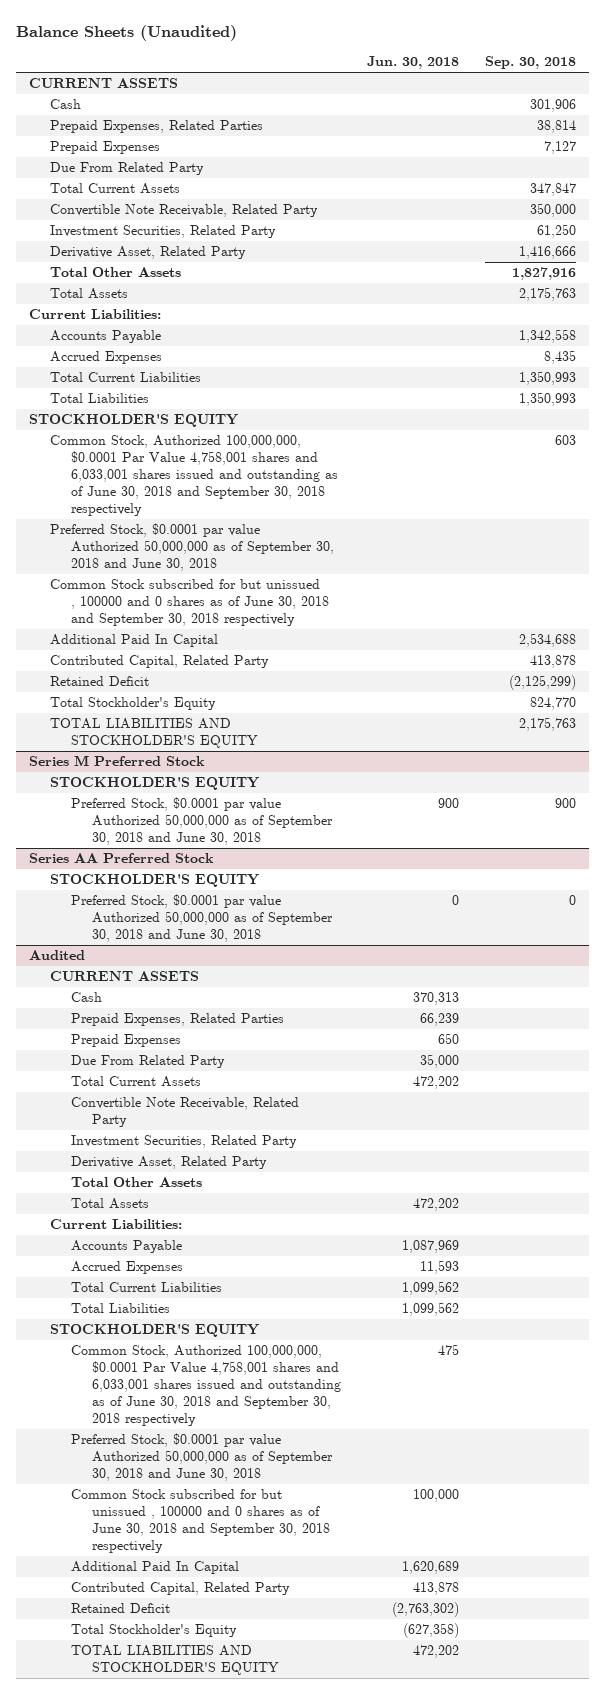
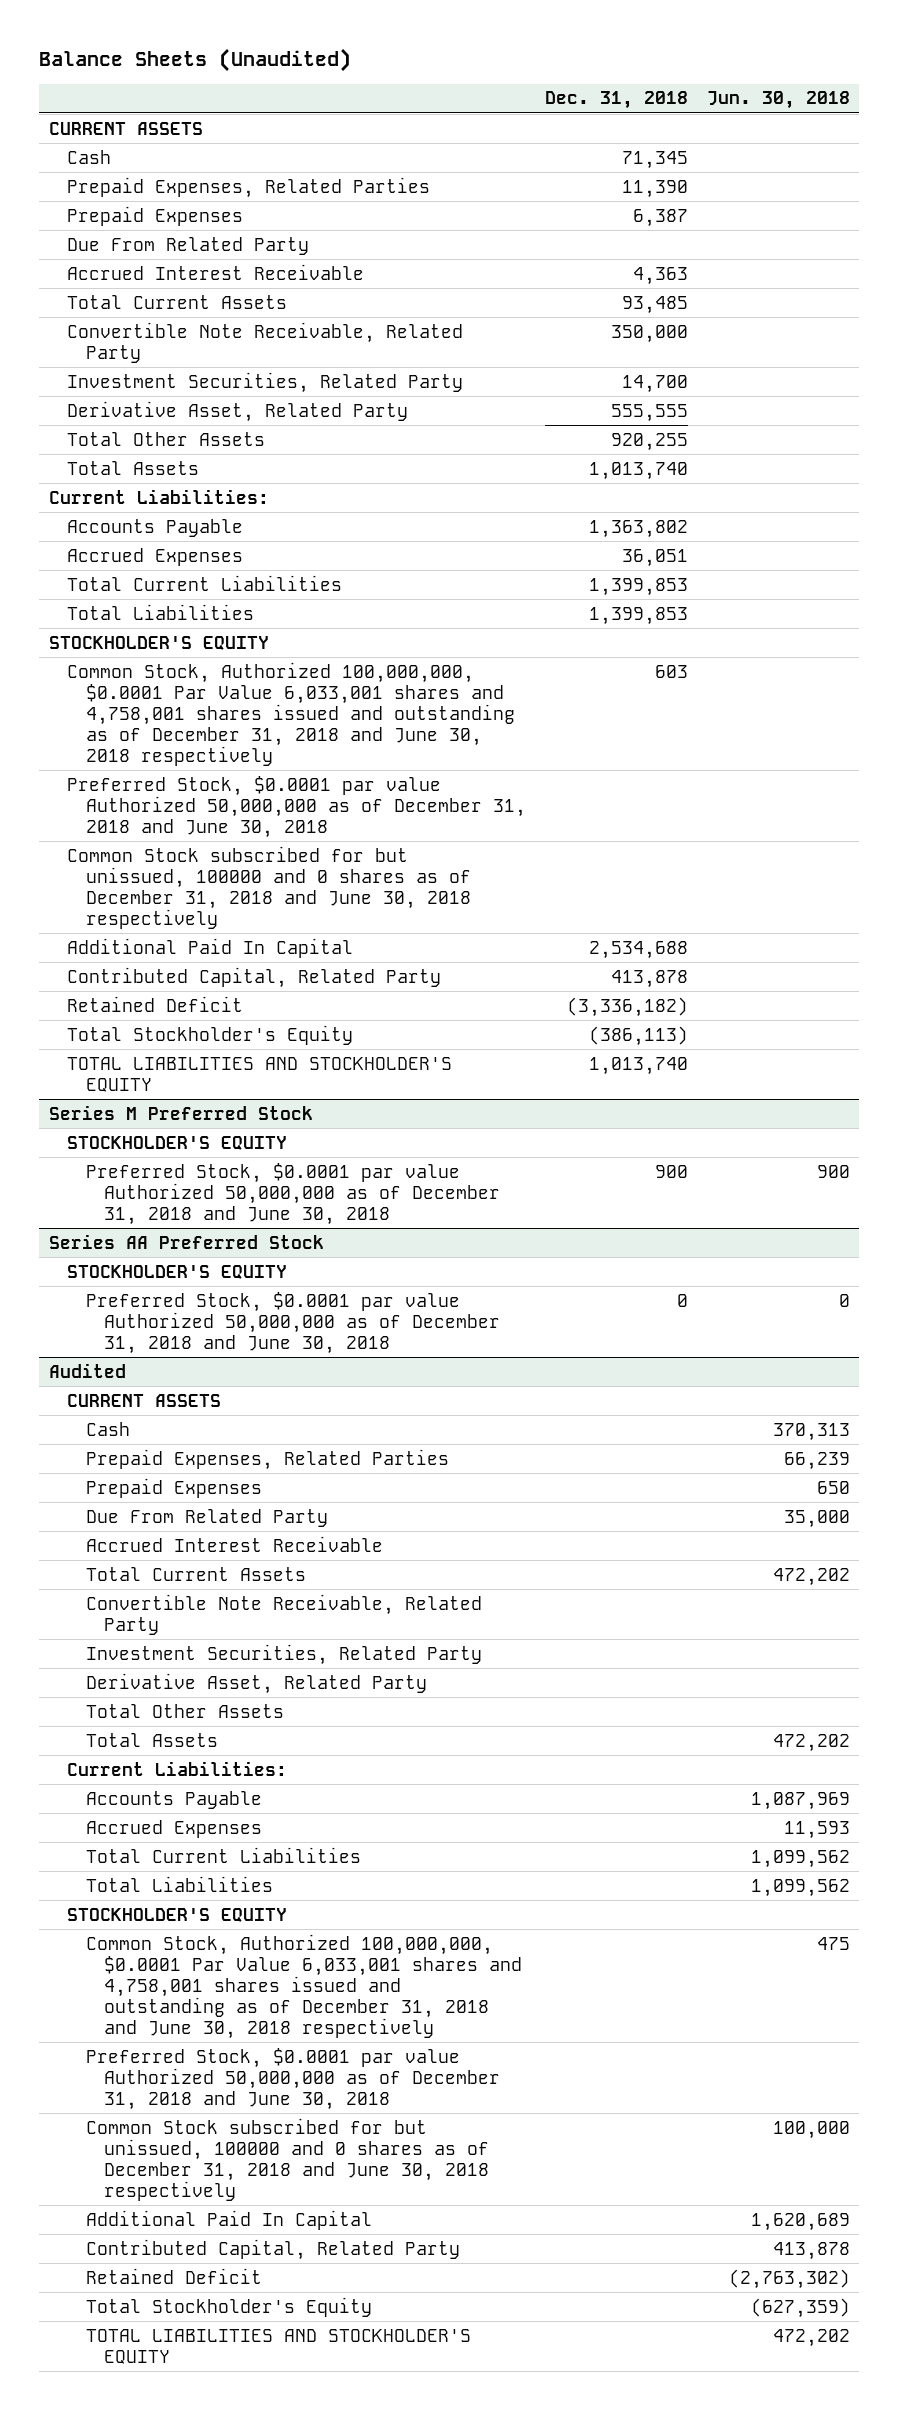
- | Jun. 30, 2018 | Sep. 30, 2018
+ | Dec. 31, 2018 | Jun. 30, 2018
+ Accrued Interest Receivable | 4,363 |
- Common Stock, Authorized 100,000,000, $0.0001 Par Value 4,758,001 shares and 6,033,001 shares issued and outstanding as of June 30, 2018 and September 30, 2018 respectively | | 603
- Preferred Stock, $0.0001 par value Authorized 50,000,000 as of September 30, 2018 and June 30, 2018
- Common Stock subscribed for but unissued , 100000 and 0 shares as of June 30, 2018 and September 30, 2018 respectively
+ Common Stock, Authorized 100,000,000, $0.0001 Par Value 6,033,001 shares and 4,758,001 shares issued and outstanding as of December 31, 2018 and June 30, 2018 respectively | 603 |
+ Preferred Stock, $0.0001 par value Authorized 50,000,000 as of December 31, 2018 and June 30, 2018
+ Common Stock subscribed for but unissued, 100000 and 0 shares as of December 31, 2018 and June 30, 2018 respectively
@ Series M Preferred Stock
- Preferred Stock, $0.0001 par value Authorized 50,000,000 as of September 30, 2018 and June 30, 2018 | 900 | 900
+ Preferred Stock, $0.0001 par value Authorized 50,000,000 as of December 31, 2018 and June 30, 2018 | 900 | 900
@ Series AA Preferred Stock
- Preferred Stock, $0.0001 par value Authorized 50,000,000 as of September 30, 2018 and June 30, 2018 | 0 | 0
+ Preferred Stock, $0.0001 par value Authorized 50,000,000 as of December 31, 2018 and June 30, 2018 | 0 | 0
@ Audited
+ Accrued Interest Receivable
- Common Stock, Authorized 100,000,000, $0.0001 Par Value 4,758,001 shares and 6,033,001 shares issued and outstanding as of June 30, 2018 and September 30, 2018 respectively | 475 |
- Preferred Stock, $0.0001 par value Authorized 50,000,000 as of September 30, 2018 and June 30, 2018
- Common Stock subscribed for but unissued , 100000 and 0 shares as of June 30, 2018 and September 30, 2018 respectively | 100,000 |
+ Common Stock, Authorized 100,000,000, $0.0001 Par Value 6,033,001 shares and 4,758,001 shares issued and outstanding as of December 31, 2018 and June 30, 2018 respectively | | 475
+ Preferred Stock, $0.0001 par value Authorized 50,000,000 as of December 31, 2018 and June 30, 2018
+ Common Stock subscribed for but unissued, 100000 and 0 shares as of December 31, 2018 and June 30, 2018 respectively | | 100,000
- Total Stockholder's Equity | (627,358) |
+ Total Stockholder's Equity | | (627,359)

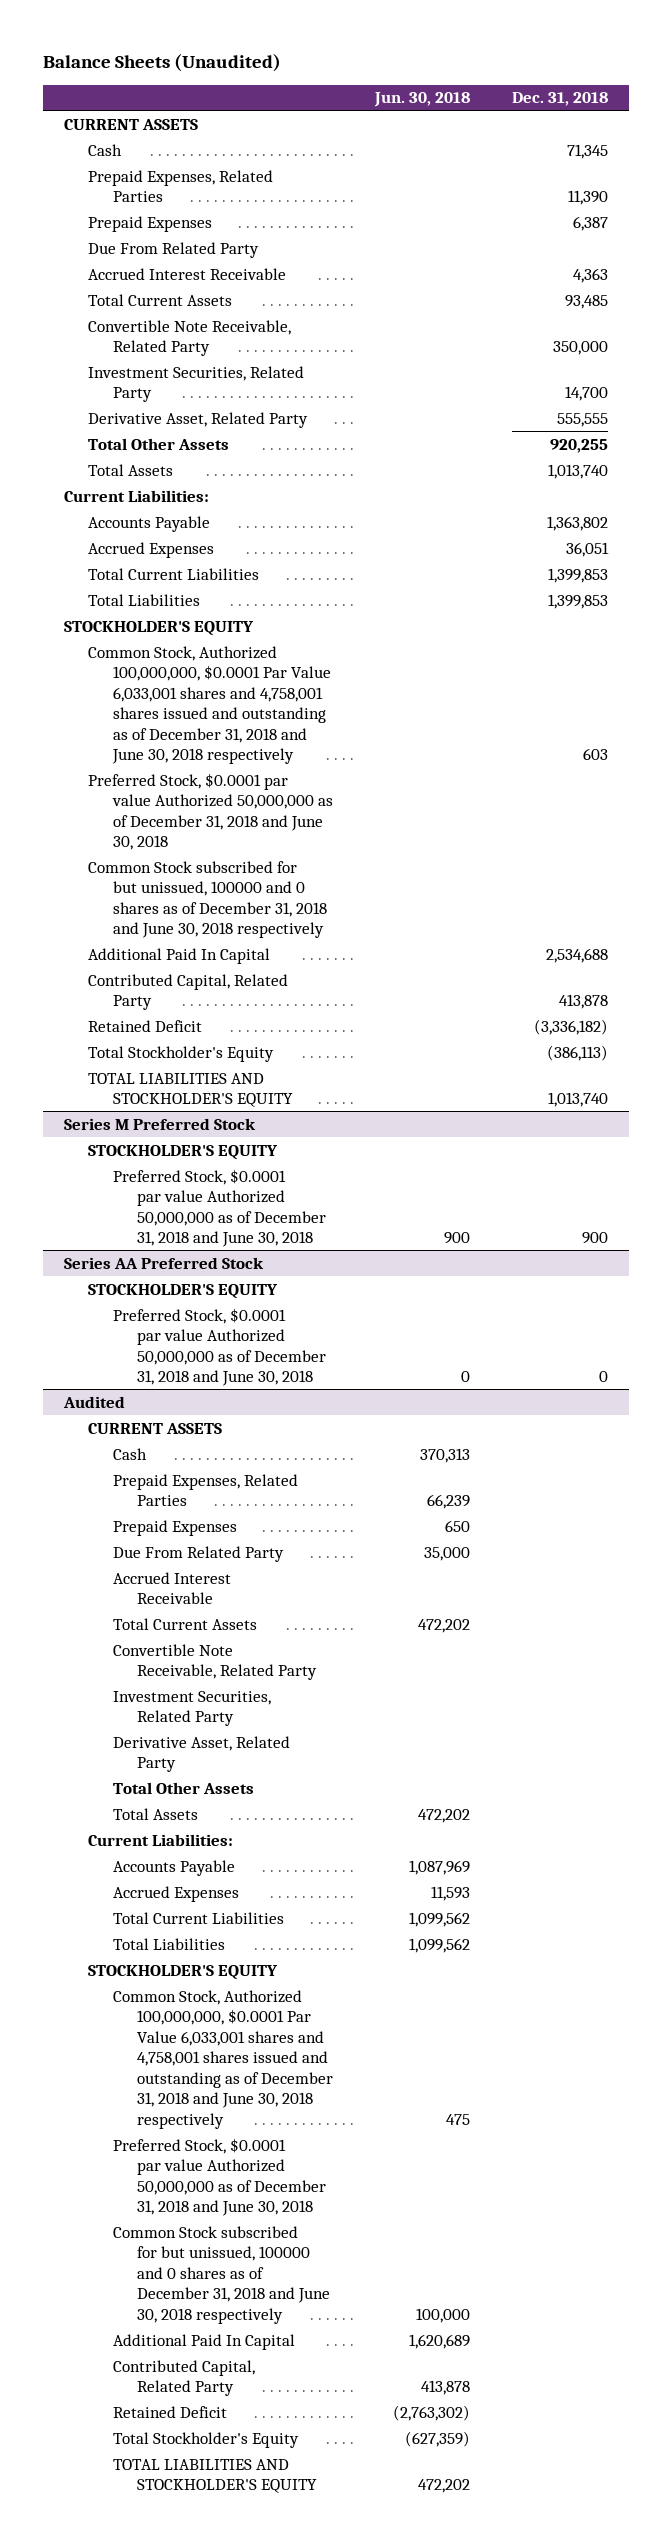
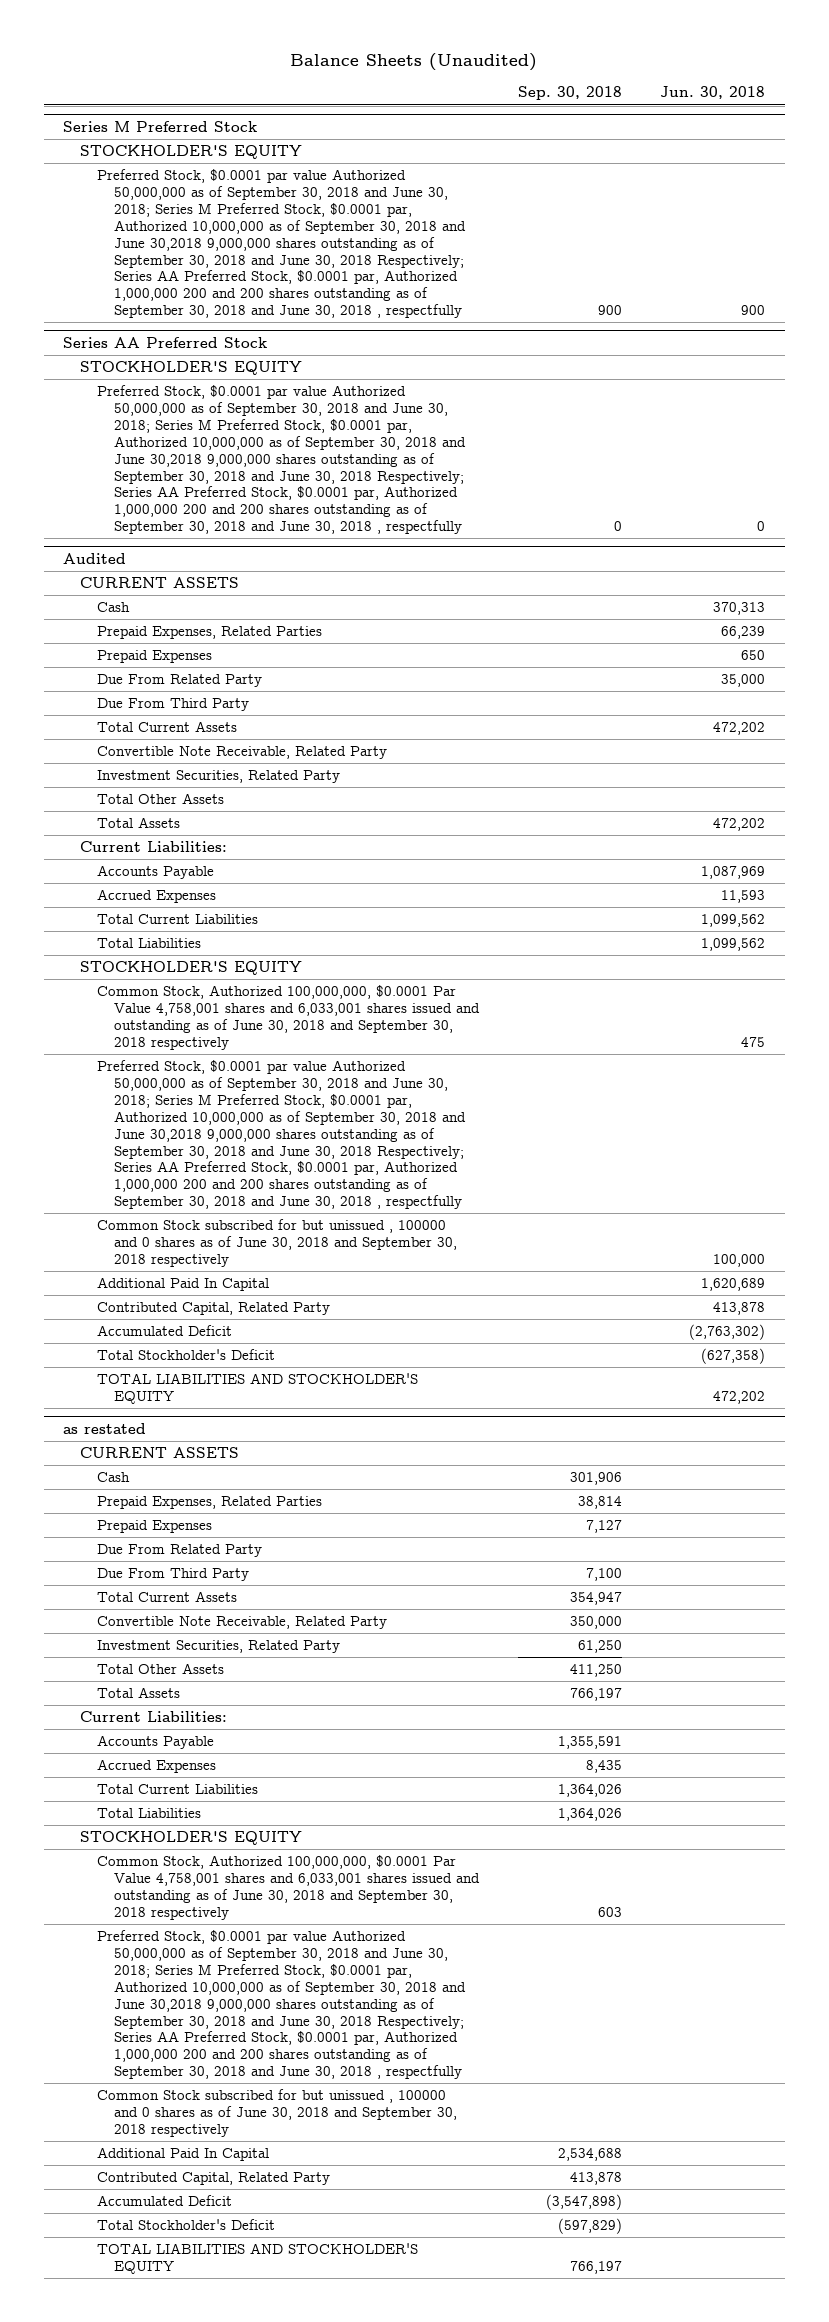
- | Jun. 30, 2018 | Dec. 31, 2018
+ | Sep. 30, 2018 | Jun. 30, 2018
- CURRENT ASSETS
- Cash | | 71,345
- Prepaid Expenses, Related Parties | | 11,390
- Prepaid Expenses | | 6,387
- Due From Related Party
- Accrued Interest Receivable | | 4,363
- Total Current Assets | | 93,485
- Convertible Note Receivable, Related Party | | 350,000
- Investment Securities, Related Party | | 14,700
- Derivative Asset, Related Party | | 555,555
- Total Other Assets | | 920,255
- Total Assets | | 1,013,740
- Current Liabilities:
- Accounts Payable | | 1,363,802
- Accrued Expenses | | 36,051
- Total Current Liabilities | | 1,399,853
- Total Liabilities | | 1,399,853
- STOCKHOLDER'S EQUITY
- Common Stock, Authorized 100,000,000, $0.0001 Par Value 6,033,001 shares and 4,758,001 shares issued and outstanding as of December 31, 2018 and June 30, 2018 respectively | | 603
- Preferred Stock, $0.0001 par value Authorized 50,000,000 as of December 31, 2018 and June 30, 2018
- Common Stock subscribed for but unissued, 100000 and 0 shares as of December 31, 2018 and June 30, 2018 respectively
- Additional Paid In Capital | | 2,534,688
- Contributed Capital, Related Party | | 413,878
- Retained Deficit | | (3,336,182)
- Total Stockholder's Equity | | (386,113)
- TOTAL LIABILITIES AND STOCKHOLDER'S EQUITY | | 1,013,740
@ Series M Preferred Stock
- Preferred Stock, $0.0001 par value Authorized 50,000,000 as of December 31, 2018 and June 30, 2018 | 900 | 900
+ Preferred Stock, $0.0001 par value Authorized 50,000,000 as of September 30, 2018 and June 30, 2018; Series M Preferred Stock, $0.0001 par, Authorized 10,000,000 as of September 30, 2018 and June 30,2018 9,000,000 shares outstanding as of September 30, 2018 and June 30, 2018 Respectively; Series AA Preferred Stock, $0.0001 par, Authorized 1,000,000 200 and 200 shares outstanding as of September 30, 2018 and June 30, 2018 , respectfully | 900 | 900
@ Series AA Preferred Stock
- Preferred Stock, $0.0001 par value Authorized 50,000,000 as of December 31, 2018 and June 30, 2018 | 0 | 0
+ Preferred Stock, $0.0001 par value Authorized 50,000,000 as of September 30, 2018 and June 30, 2018; Series M Preferred Stock, $0.0001 par, Authorized 10,000,000 as of September 30, 2018 and June 30,2018 9,000,000 shares outstanding as of September 30, 2018 and June 30, 2018 Respectively; Series AA Preferred Stock, $0.0001 par, Authorized 1,000,000 200 and 200 shares outstanding as of September 30, 2018 and June 30, 2018 , respectfully | 0 | 0
@ Audited
- Accrued Interest Receivable
+ Due From Third Party
- Derivative Asset, Related Party
- Common Stock, Authorized 100,000,000, $0.0001 Par Value 6,033,001 shares and 4,758,001 shares issued and outstanding as of December 31, 2018 and June 30, 2018 respectively | 475 |
- Preferred Stock, $0.0001 par value Authorized 50,000,000 as of December 31, 2018 and June 30, 2018
- Common Stock subscribed for but unissued, 100000 and 0 shares as of December 31, 2018 and June 30, 2018 respectively | 100,000 |
+ Common Stock, Authorized 100,000,000, $0.0001 Par Value 4,758,001 shares and 6,033,001 shares issued and outstanding as of June 30, 2018 and September 30, 2018 respectively | | 475
+ Preferred Stock, $0.0001 par value Authorized 50,000,000 as of September 30, 2018 and June 30, 2018; Series M Preferred Stock, $0.0001 par, Authorized 10,000,000 as of September 30, 2018 and June 30,2018 9,000,000 shares outstanding as of September 30, 2018 and June 30, 2018 Respectively; Series AA Preferred Stock, $0.0001 par, Authorized 1,000,000 200 and 200 shares outstanding as of September 30, 2018 and June 30, 2018 , respectfully
+ Common Stock subscribed for but unissued , 100000 and 0 shares as of June 30, 2018 and September 30, 2018 respectively | | 100,000
- Retained Deficit | (2,763,302) |
- Total Stockholder's Equity | (627,359) |
+ Accumulated Deficit | | (2,763,302)
+ Total Stockholder's Deficit | | (627,358)
+ as restated
+ CURRENT ASSETS
+ Cash | 301,906 |
+ Prepaid Expenses, Related Parties | 38,814 |
+ Prepaid Expenses | 7,127 |
+ Due From Related Party
+ Due From Third Party | 7,100 |
+ Total Current Assets | 354,947 |
+ Convertible Note Receivable, Related Party | 350,000 |
+ Investment Securities, Related Party | 61,250 |
+ Total Other Assets | 411,250 |
+ Total Assets | 766,197 |
+ Current Liabilities:
+ Accounts Payable | 1,355,591 |
+ Accrued Expenses | 8,435 |
+ Total Current Liabilities | 1,364,026 |
+ Total Liabilities | 1,364,026 |
+ STOCKHOLDER'S EQUITY
+ Common Stock, Authorized 100,000,000, $0.0001 Par Value 4,758,001 shares and 6,033,001 shares issued and outstanding as of June 30, 2018 and September 30, 2018 respectively | 603 |
+ Preferred Stock, $0.0001 par value Authorized 50,000,000 as of September 30, 2018 and June 30, 2018; Series M Preferred Stock, $0.0001 par, Authorized 10,000,000 as of September 30, 2018 and June 30,2018 9,000,000 shares outstanding as of September 30, 2018 and June 30, 2018 Respectively; Series AA Preferred Stock, $0.0001 par, Authorized 1,000,000 200 and 200 shares outstanding as of September 30, 2018 and June 30, 2018 , respectfully
+ Common Stock subscribed for but unissued , 100000 and 0 shares as of June 30, 2018 and September 30, 2018 respectively
+ Additional Paid In Capital | 2,534,688 |
+ Contributed Capital, Related Party | 413,878 |
+ Accumulated Deficit | (3,547,898) |
+ Total Stockholder's Deficit | (597,829) |
+ TOTAL LIABILITIES AND STOCKHOLDER'S EQUITY | 766,197 |

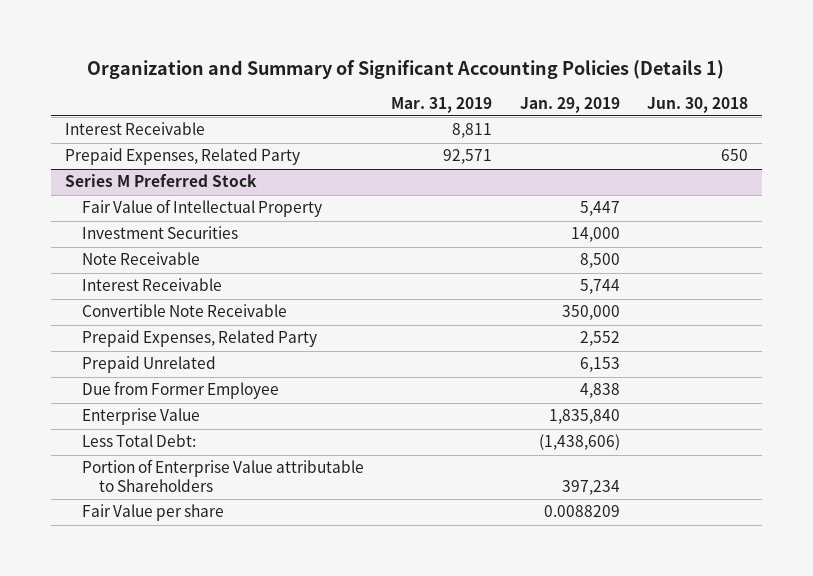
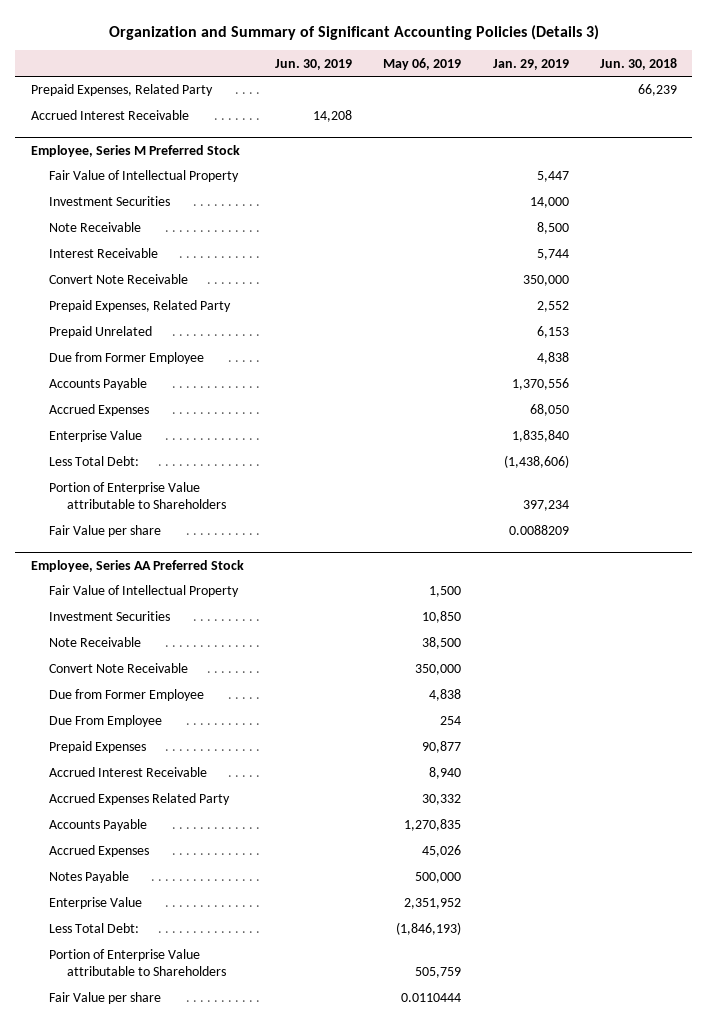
- Organization and Summary of Significant Accounting Policies (Details 1)
+ Organization and Summary of Significant Accounting Policies (Details 3)
- | Mar. 31, 2019 | Jan. 29, 2019 | Jun. 30, 2018
+ | Jun. 30, 2019 | May 06, 2019 | Jan. 29, 2019 | Jun. 30, 2018
- Interest Receivable | 8,811 | |
- Prepaid Expenses, Related Party | 92,571 | | 650
- Series M Preferred Stock
+ Prepaid Expenses, Related Party | | | | 66,239
+ Accrued Interest Receivable | 14,208 | | |
+ Employee, Series M Preferred Stock
- Convertible Note Receivable | | 350,000 |
+ Convert Note Receivable | | | 350,000 |
+ Accounts Payable | | | 1,370,556 |
+ Accrued Expenses | | | 68,050 |
+ Employee, Series AA Preferred Stock
+ Fair Value of Intellectual Property | | 1,500 | |
+ Investment Securities | | 10,850 | |
+ Note Receivable | | 38,500 | |
+ Convert Note Receivable | | 350,000 | |
+ Due from Former Employee | | 4,838 | |
+ Due From Employee | | 254 | |
+ Prepaid Expenses | | 90,877 | |
+ Accrued Interest Receivable | | 8,940 | |
+ Accrued Expenses Related Party | | 30,332 | |
+ Accounts Payable | | 1,270,835 | |
+ Accrued Expenses | | 45,026 | |
+ Notes Payable | | 500,000 | |
+ Enterprise Value | | 2,351,952 | |
+ Less Total Debt: | | (1,846,193) | |
+ Portion of Enterprise Value attributable to Shareholders | | 505,759 | |
+ Fair Value per share | | 0.0110444 | |

